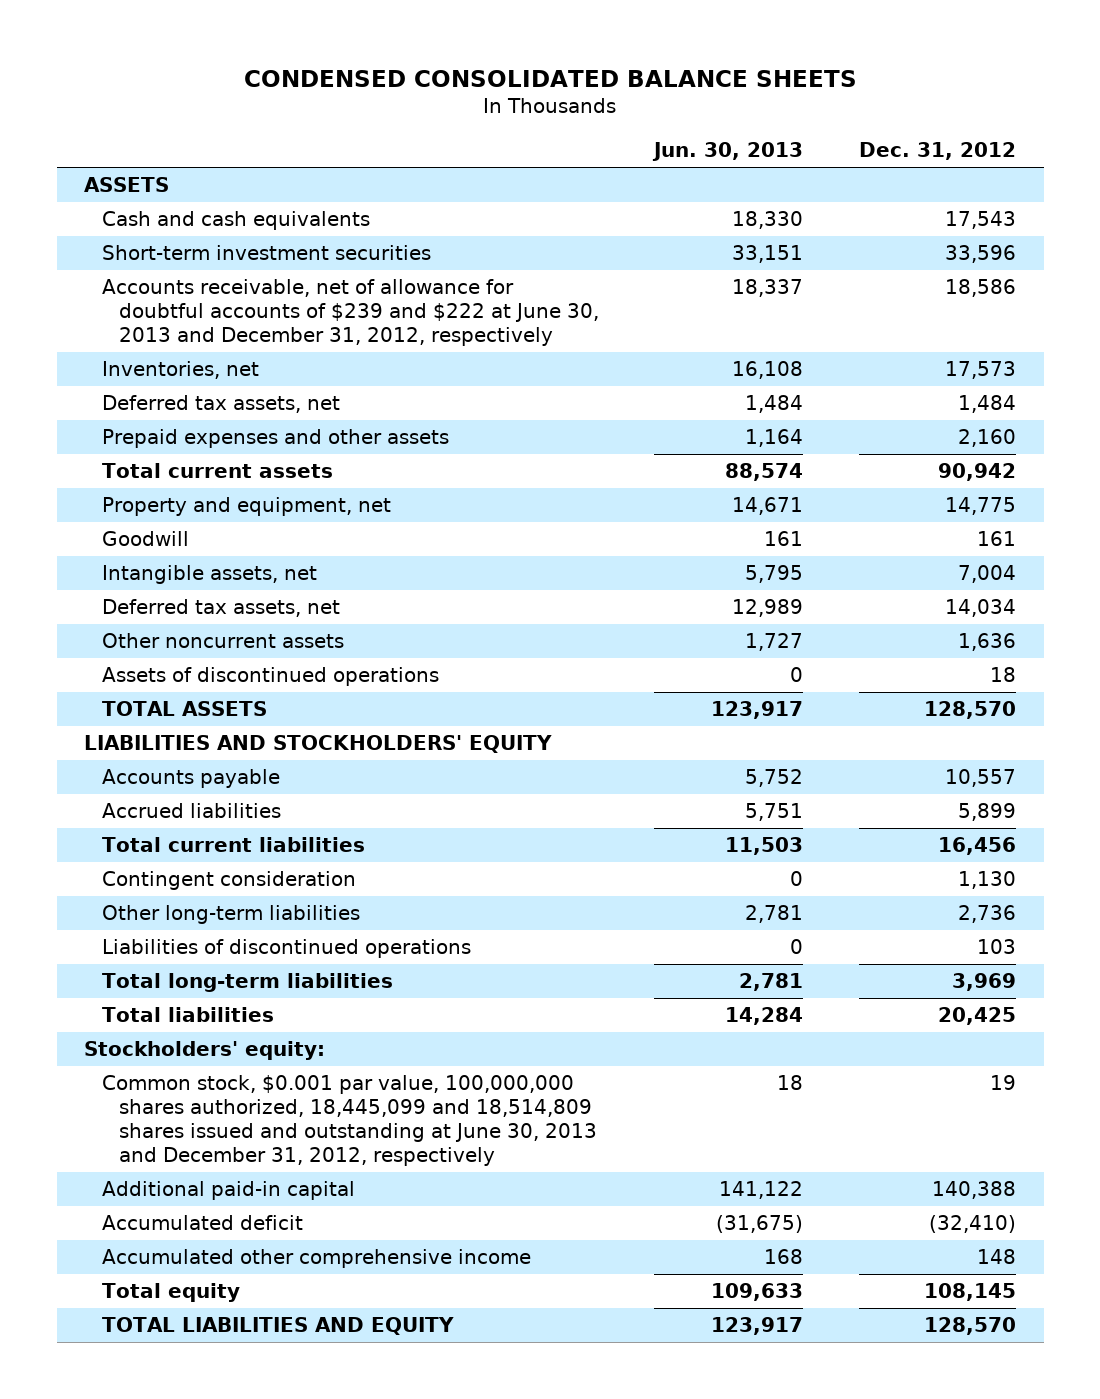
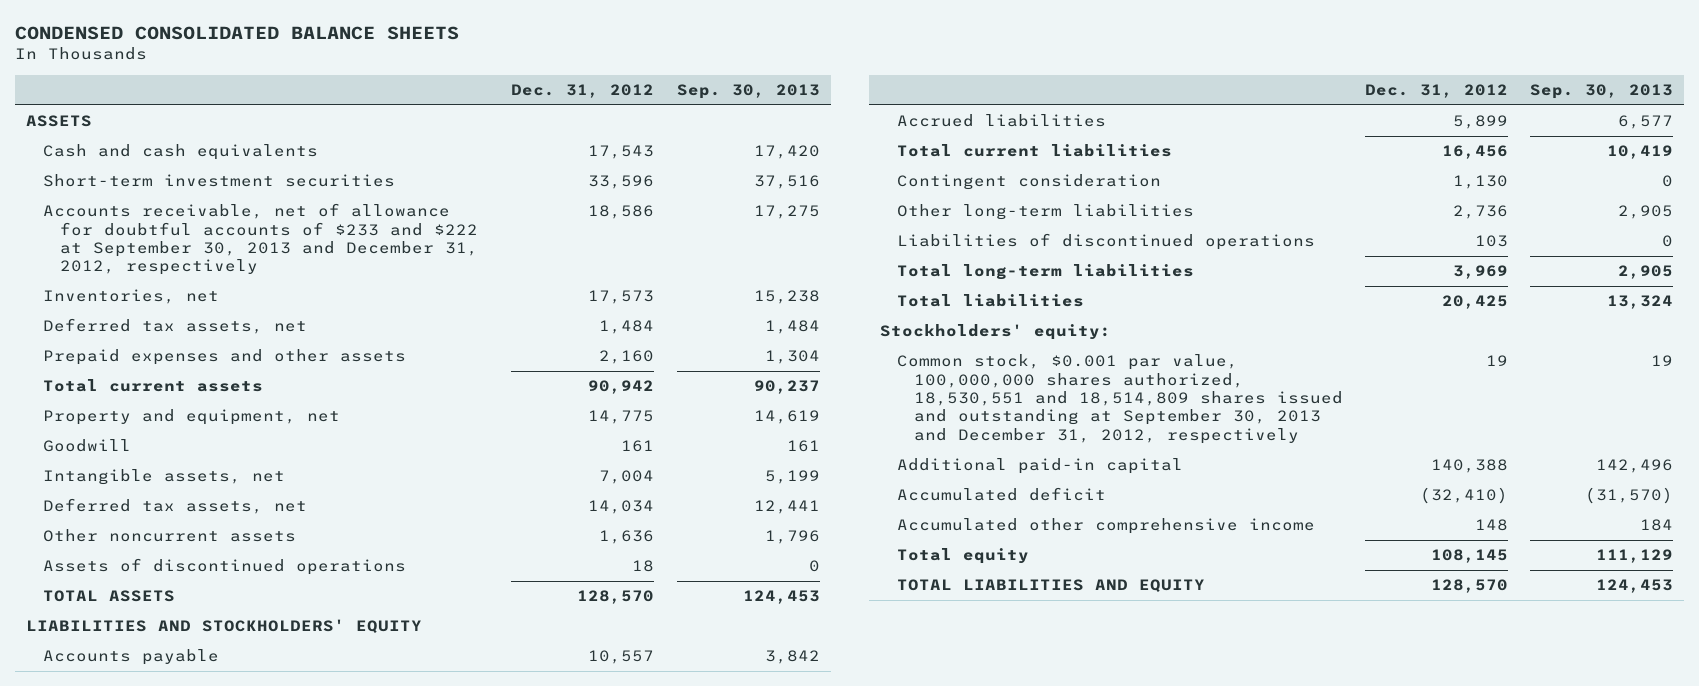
- | Jun. 30, 2013 | Dec. 31, 2012
+ | Dec. 31, 2012 | Sep. 30, 2013
- Accounts receivable, net of allowance for doubtful accounts of $239 and $222 at June 30, 2013 and December 31, 2012, respectively | 18,337 | 18,586
+ Accounts receivable, net of allowance for doubtful accounts of $233 and $222 at September 30, 2013 and December 31, 2012, respectively | 18,586 | 17,275
- Common stock, $0.001 par value, 100,000,000 shares authorized, 18,445,099 and 18,514,809 shares issued and outstanding at June 30, 2013 and December 31, 2012, respectively | 18 | 19
+ Common stock, $0.001 par value, 100,000,000 shares authorized, 18,530,551 and 18,514,809 shares issued and outstanding at September 30, 2013 and December 31, 2012, respectively | 19 | 19

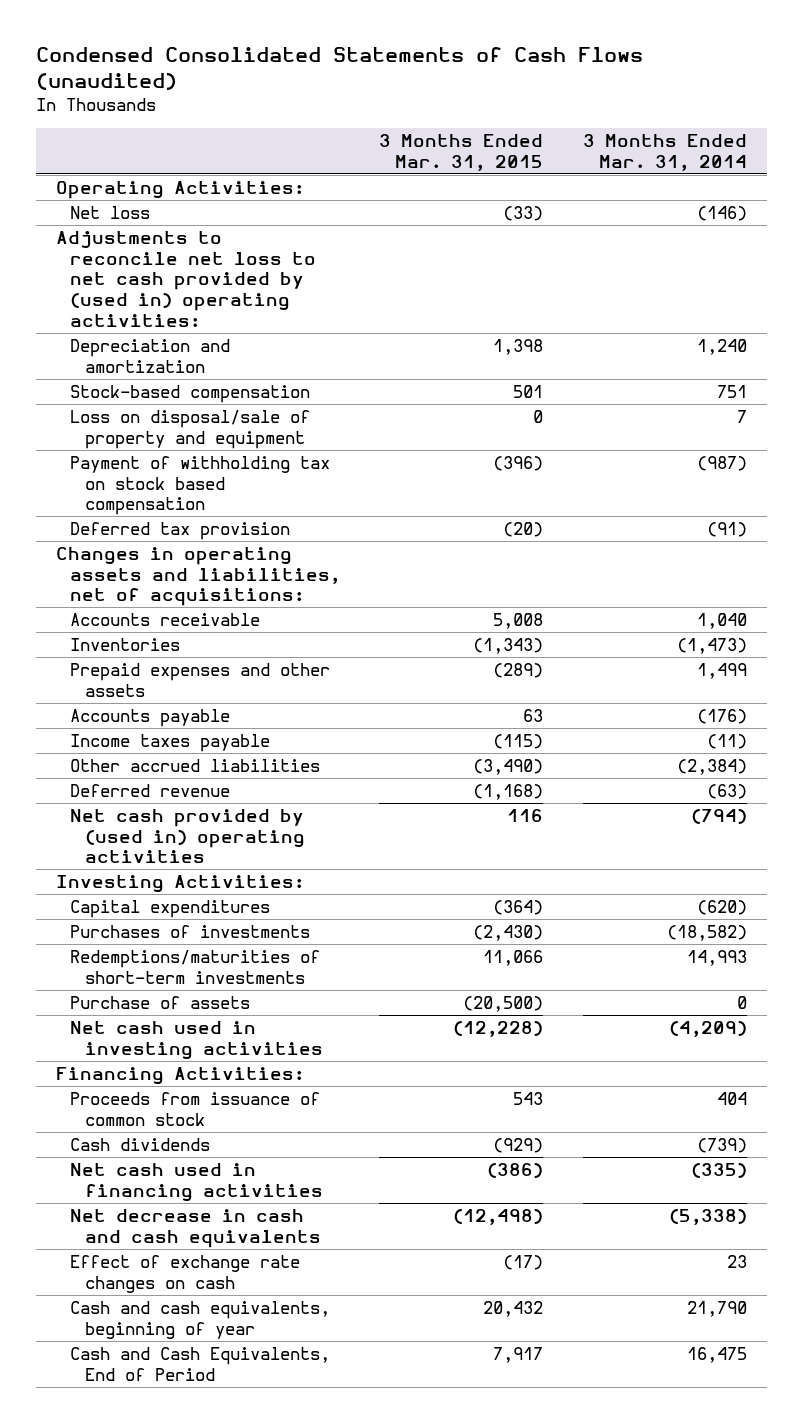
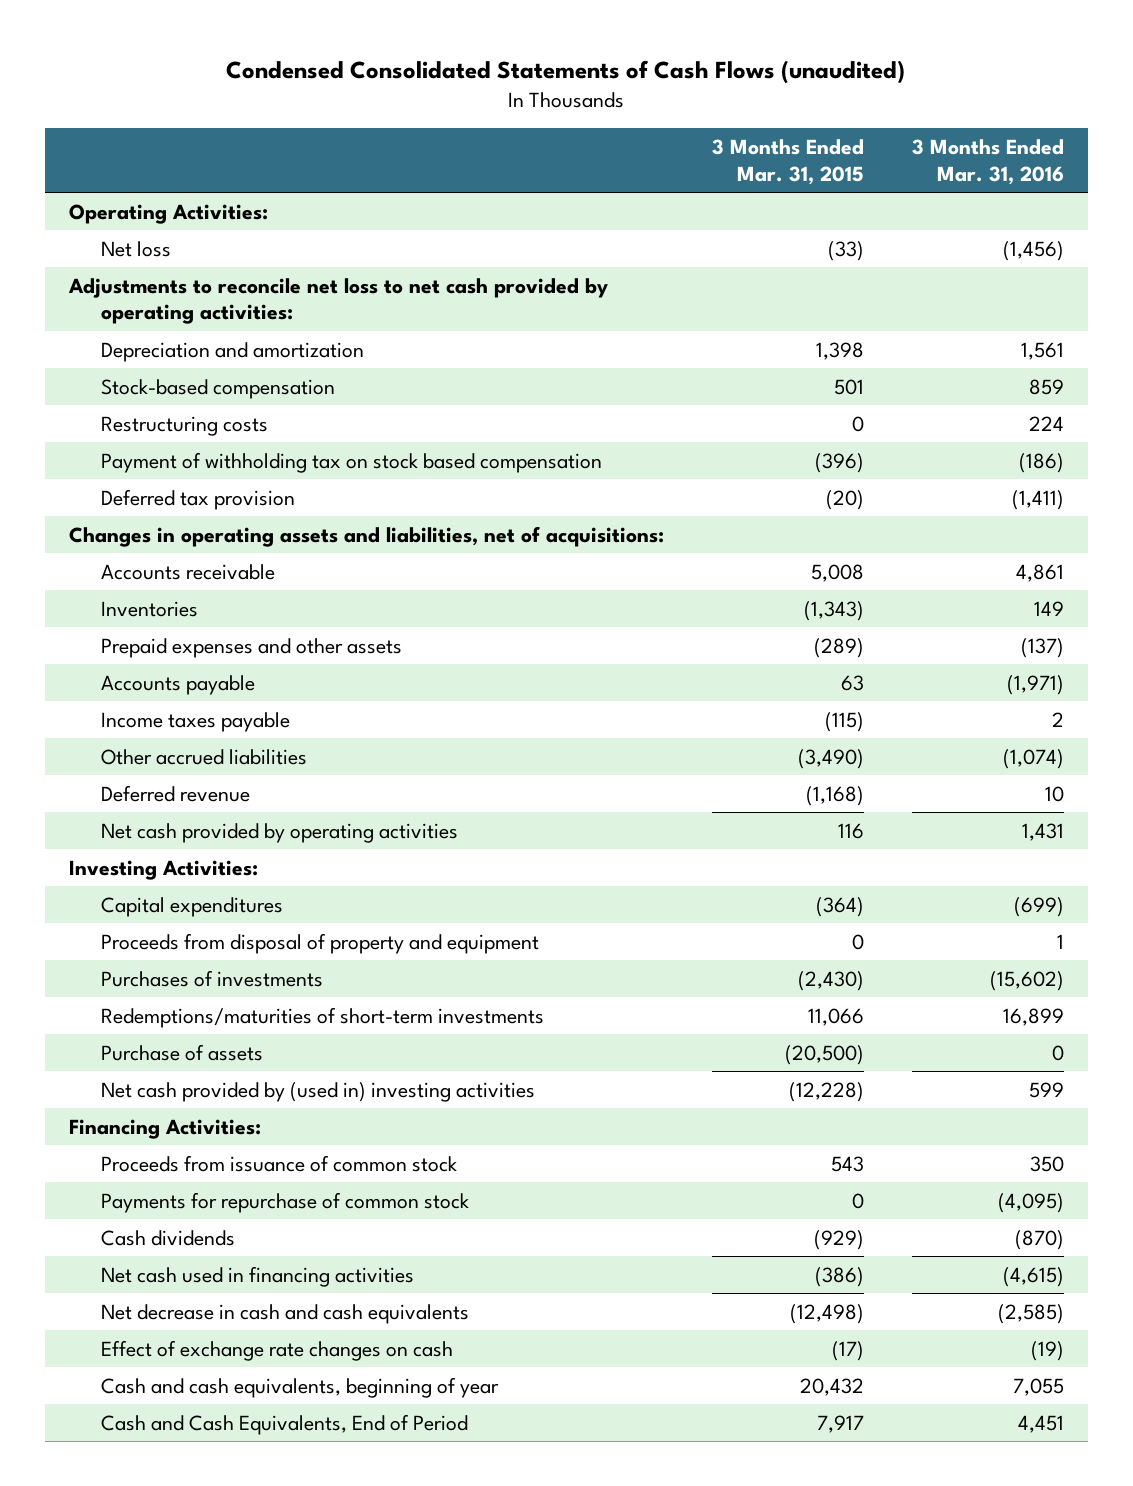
- | 3 Months Ended Mar. 31, 2015 | 3 Months Ended Mar. 31, 2014
+ | 3 Months Ended Mar. 31, 2015 | 3 Months Ended Mar. 31, 2016
- Adjustments to reconcile net loss to net cash provided by (used in) operating activities:
+ Adjustments to reconcile net loss to net cash provided by operating activities:
- Loss on disposal/sale of property and equipment | 0 | 7
+ Restructuring costs | 0 | 224
- Net cash provided by (used in) operating activities | 116 | (794)
+ Net cash provided by operating activities | 116 | 1,431
+ Proceeds from disposal of property and equipment | 0 | 1
- Net cash used in investing activities | (12,228) | (4,209)
+ Net cash provided by (used in) investing activities | (12,228) | 599
+ Payments for repurchase of common stock | 0 | (4,095)

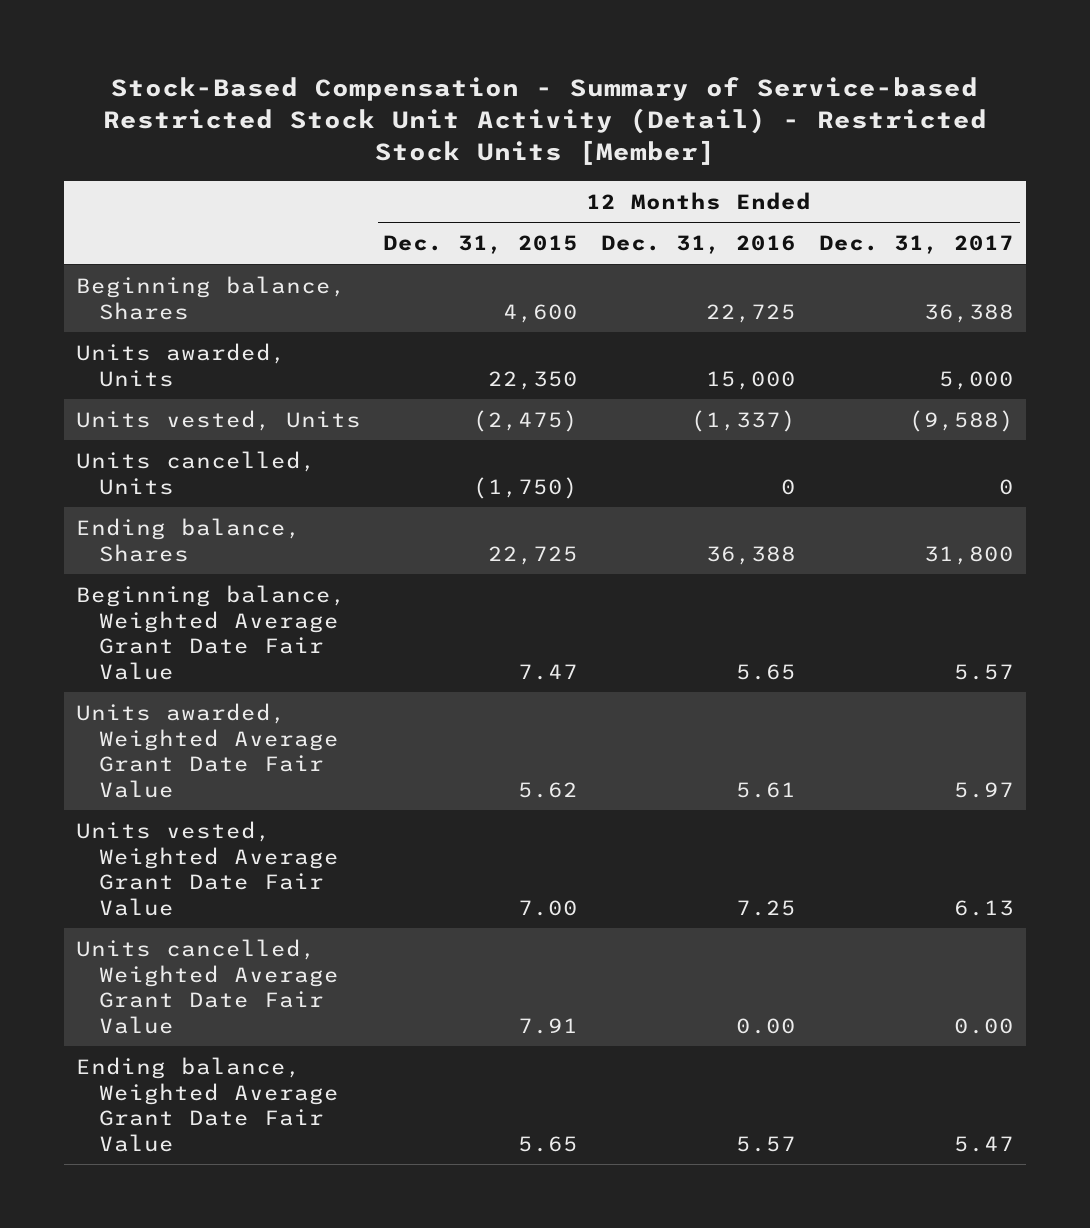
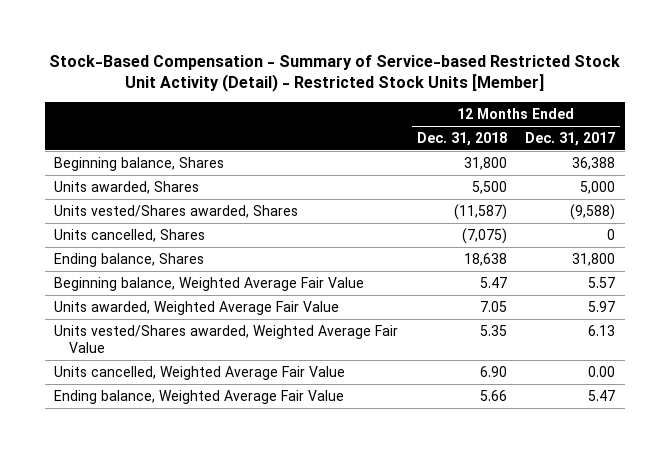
- | 12 Months Ended Dec. 31, 2015 | 12 Months Ended Dec. 31, 2016 | 12 Months Ended Dec. 31, 2017
+ | 12 Months Ended Dec. 31, 2018 | 12 Months Ended Dec. 31, 2017
- Units awarded, Units | 22,350 | 15,000 | 5,000
- Units vested, Units | (2,475) | (1,337) | (9,588)
- Units cancelled, Units | (1,750) | 0 | 0
+ Units awarded, Shares | 5,500 | 5,000
+ Units vested/Shares awarded, Shares | (11,587) | (9,588)
+ Units cancelled, Shares | (7,075) | 0
- Beginning balance, Weighted Average Grant Date Fair Value | 7.47 | 5.65 | 5.57
- Units awarded, Weighted Average Grant Date Fair Value | 5.62 | 5.61 | 5.97
- Units vested, Weighted Average Grant Date Fair Value | 7.00 | 7.25 | 6.13
- Units cancelled, Weighted Average Grant Date Fair Value | 7.91 | 0.00 | 0.00
- Ending balance, Weighted Average Grant Date Fair Value | 5.65 | 5.57 | 5.47
+ Beginning balance, Weighted Average Fair Value | 5.47 | 5.57
+ Units awarded, Weighted Average Fair Value | 7.05 | 5.97
+ Units vested/Shares awarded, Weighted Average Fair Value | 5.35 | 6.13
+ Units cancelled, Weighted Average Fair Value | 6.90 | 0.00
+ Ending balance, Weighted Average Fair Value | 5.66 | 5.47

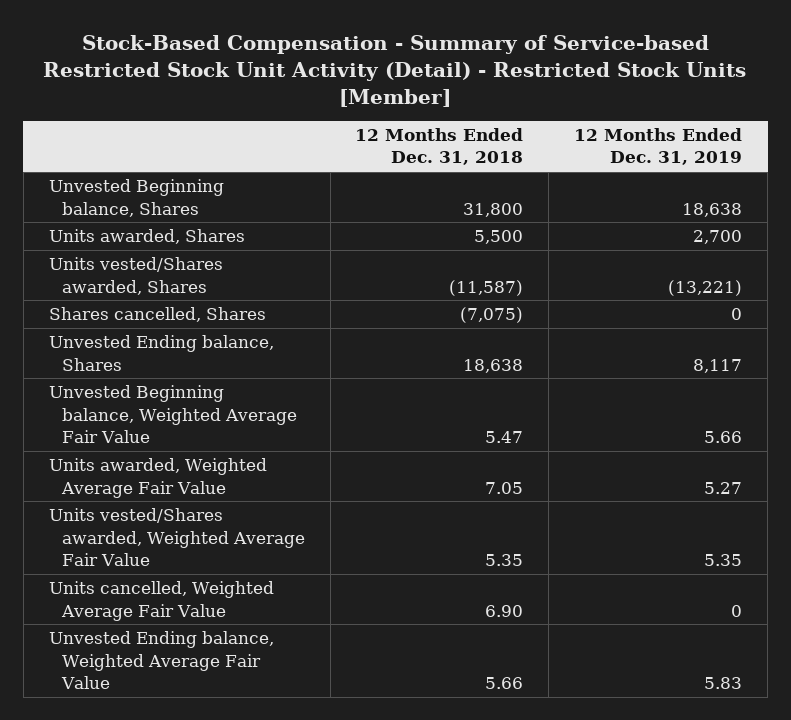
- | 12 Months Ended Dec. 31, 2018 | 12 Months Ended Dec. 31, 2017
+ | 12 Months Ended Dec. 31, 2018 | 12 Months Ended Dec. 31, 2019
- Beginning balance, Shares | 31,800 | 36,388
+ Unvested Beginning balance, Shares | 31,800 | 18,638
- Units cancelled, Shares | (7,075) | 0
- Ending balance, Shares | 18,638 | 31,800
- Beginning balance, Weighted Average Fair Value | 5.47 | 5.57
+ Shares cancelled, Shares | (7,075) | 0
+ Unvested Ending balance, Shares | 18,638 | 8,117
+ Unvested Beginning balance, Weighted Average Fair Value | 5.47 | 5.66
- Ending balance, Weighted Average Fair Value | 5.66 | 5.47
+ Unvested Ending balance, Weighted Average Fair Value | 5.66 | 5.83

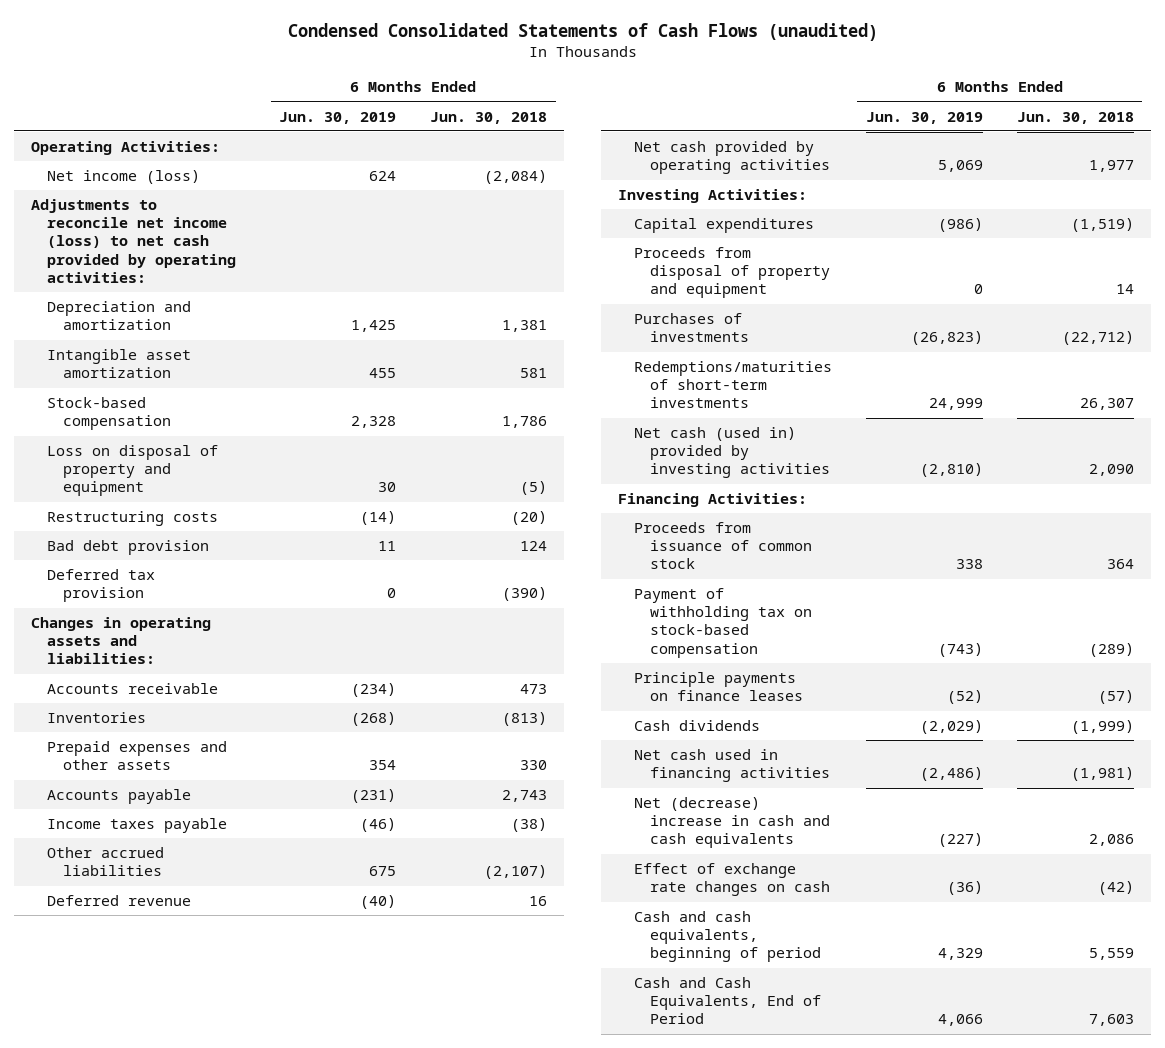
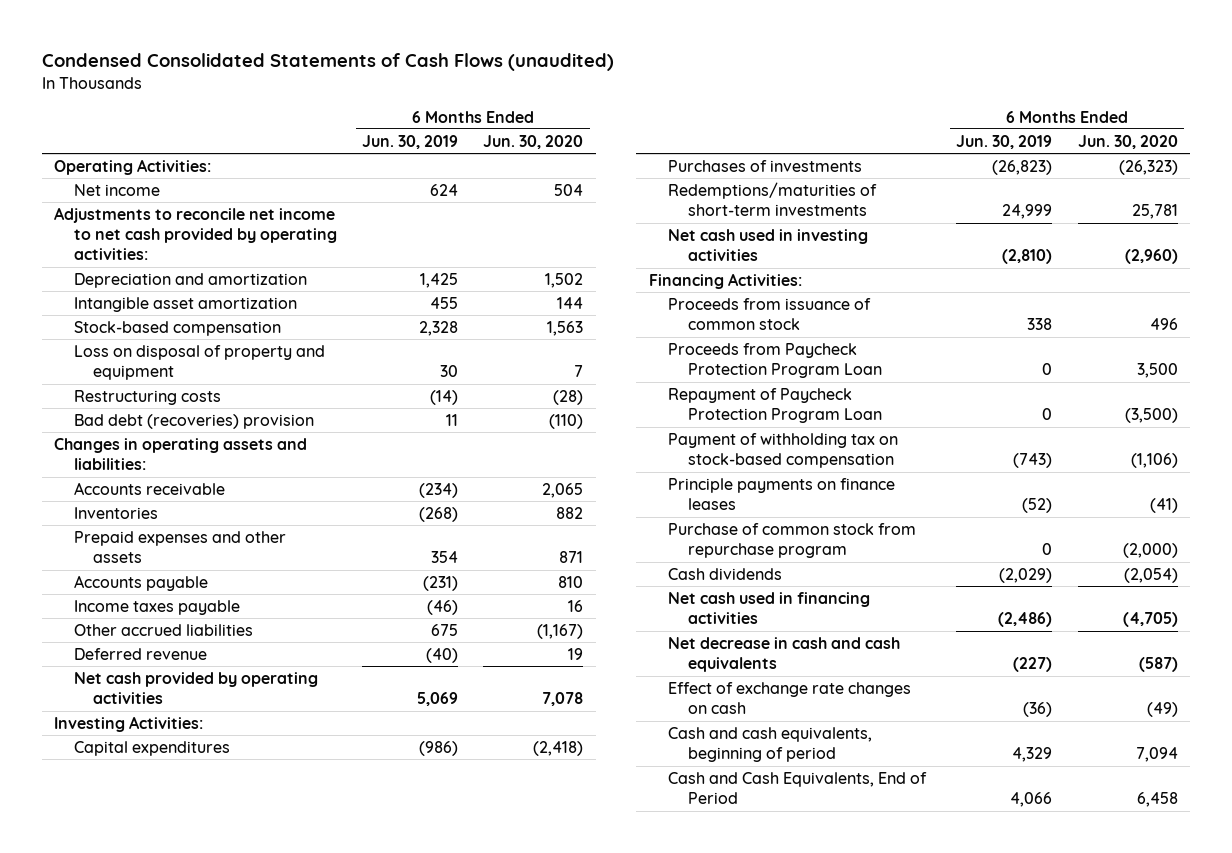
- | 6 Months Ended Jun. 30, 2019 | 6 Months Ended Jun. 30, 2018
+ | 6 Months Ended Jun. 30, 2019 | 6 Months Ended Jun. 30, 2020
- Net income (loss) | 624 | (2,084)
- Adjustments to reconcile net income (loss) to net cash provided by operating activities:
+ Net income | 624 | 504
+ Adjustments to reconcile net income to net cash provided by operating activities:
- Bad debt provision | 11 | 124
- Deferred tax provision | 0 | (390)
+ Bad debt (recoveries) provision | 11 | (110)
- Proceeds from disposal of property and equipment | 0 | 14
- Net cash (used in) provided by investing activities | (2,810) | 2,090
+ Net cash used in investing activities | (2,810) | (2,960)
+ Proceeds from Paycheck Protection Program Loan | 0 | 3,500
+ Repayment of Paycheck Protection Program Loan | 0 | (3,500)
+ Purchase of common stock from repurchase program | 0 | (2,000)
- Net (decrease) increase in cash and cash equivalents | (227) | 2,086
+ Net decrease in cash and cash equivalents | (227) | (587)

